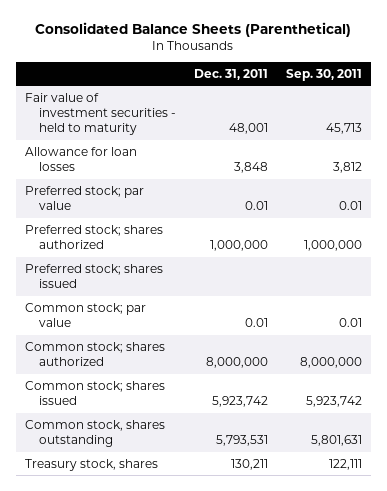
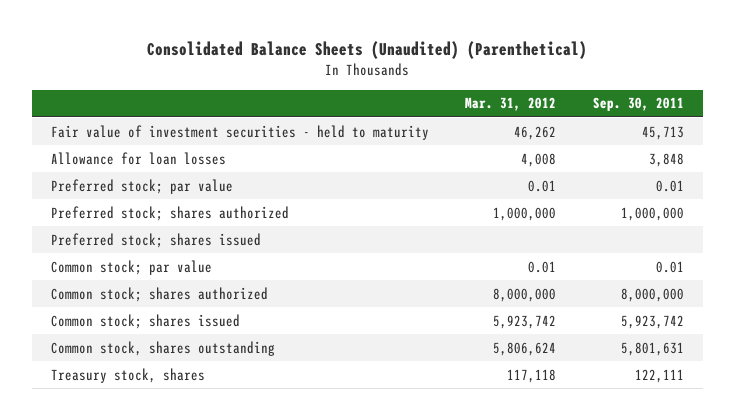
- Consolidated Balance Sheets (Parenthetical)
+ Consolidated Balance Sheets (Unaudited) (Parenthetical)
- | Dec. 31, 2011 | Sep. 30, 2011
+ | Mar. 31, 2012 | Sep. 30, 2011
- Allowance for loan losses | 3,848 | 3,812
+ Allowance for loan losses | 4,008 | 3,848

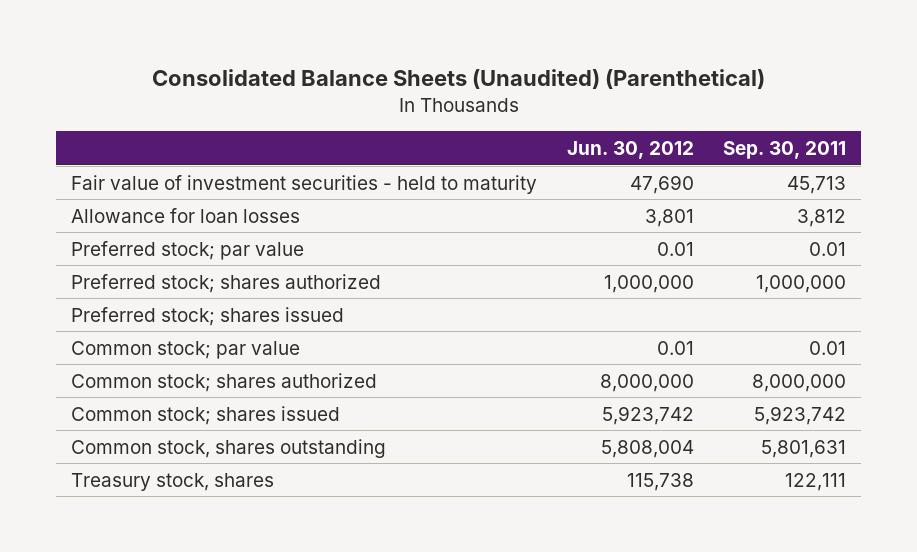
- | Mar. 31, 2012 | Sep. 30, 2011
+ | Jun. 30, 2012 | Sep. 30, 2011
- Allowance for loan losses | 4,008 | 3,848
+ Allowance for loan losses | 3,801 | 3,812

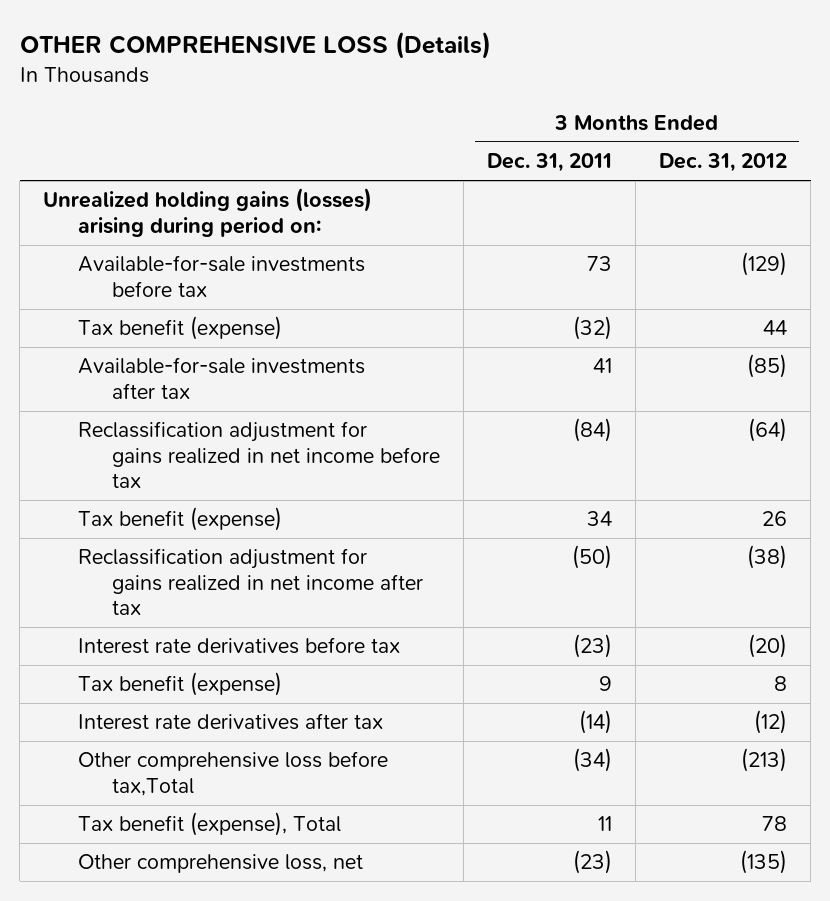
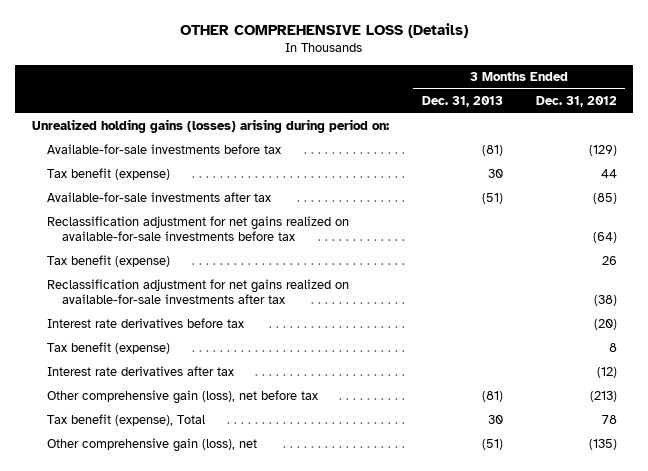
- | 3 Months Ended Dec. 31, 2011 | 3 Months Ended Dec. 31, 2012
+ | 3 Months Ended Dec. 31, 2013 | 3 Months Ended Dec. 31, 2012
- Reclassification adjustment for gains realized in net income before tax | (84) | (64)
+ Reclassification adjustment for net gains realized on available-for-sale investments before tax | | (64)
- Reclassification adjustment for gains realized in net income after tax | (50) | (38)
+ Reclassification adjustment for net gains realized on available-for-sale investments after tax | | (38)
- Other comprehensive loss before tax,Total | (34) | (213)
+ Other comprehensive gain (loss), net before tax | (81) | (213)
- Other comprehensive loss, net | (23) | (135)
+ Other comprehensive gain (loss), net | (51) | (135)

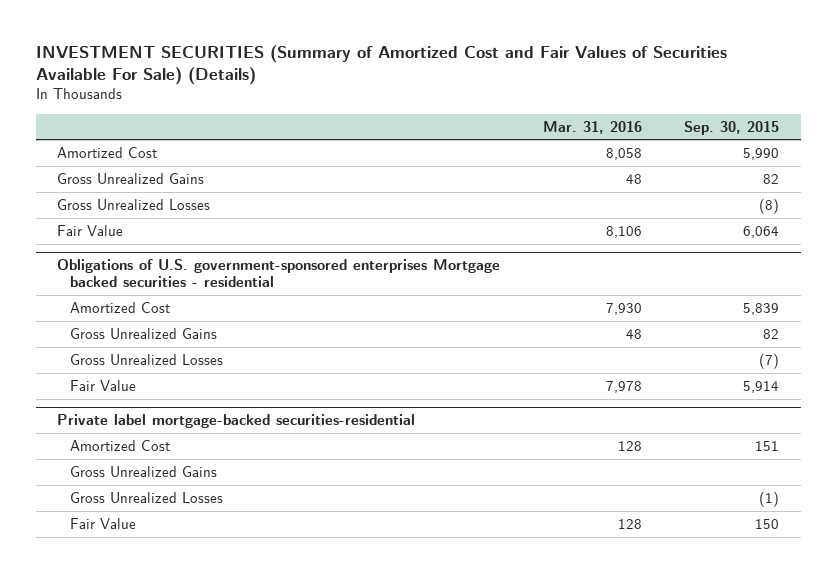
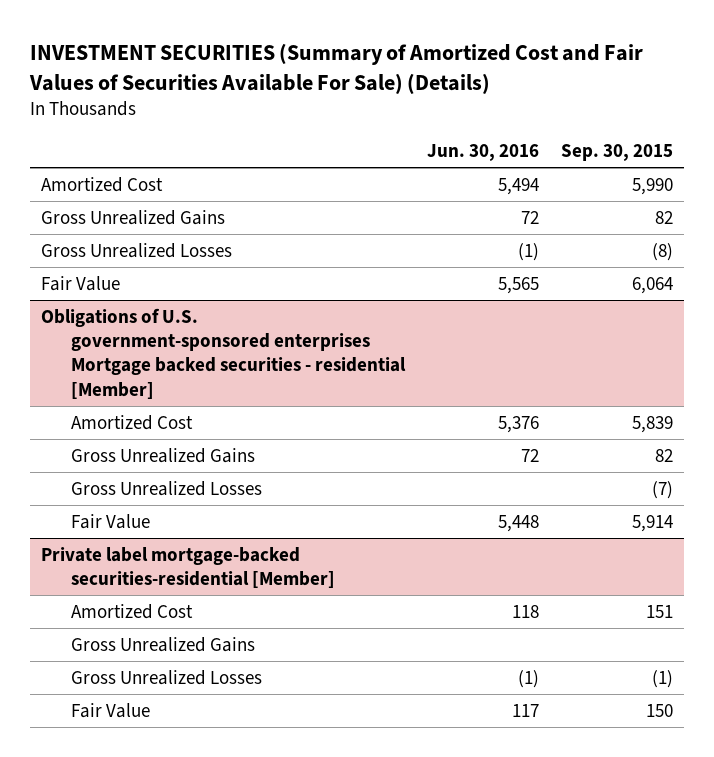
- | Mar. 31, 2016 | Sep. 30, 2015
+ | Jun. 30, 2016 | Sep. 30, 2015
- Obligations of U.S. government-sponsored enterprises Mortgage backed securities - residential
+ Obligations of U.S. government-sponsored enterprises Mortgage backed securities - residential [Member]
- Private label mortgage-backed securities-residential
+ Private label mortgage-backed securities-residential [Member]

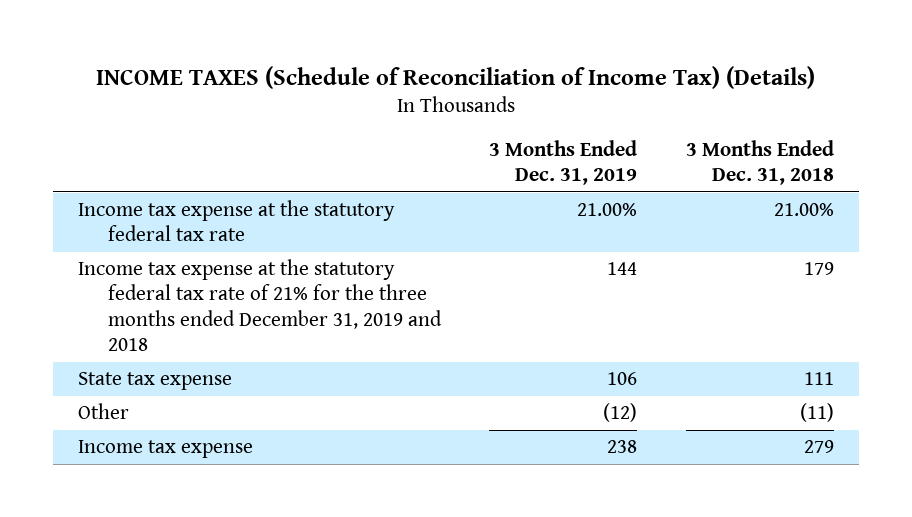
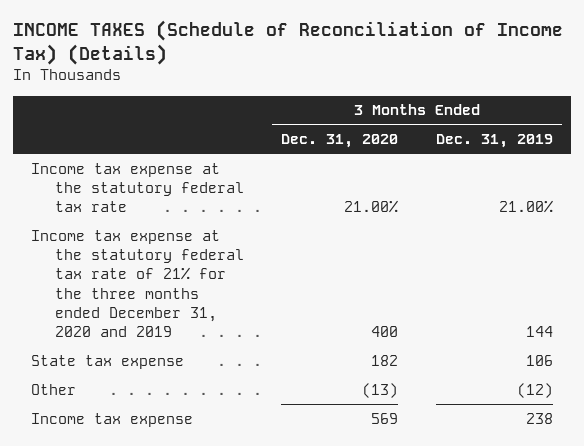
- | 3 Months Ended Dec. 31, 2019 | 3 Months Ended Dec. 31, 2018
+ | 3 Months Ended Dec. 31, 2020 | 3 Months Ended Dec. 31, 2019
- Income tax expense at the statutory federal tax rate of 21% for the three months ended December 31, 2019 and 2018 | 144 | 179
+ Income tax expense at the statutory federal tax rate of 21% for the three months ended December 31, 2020 and 2019 | 400 | 144

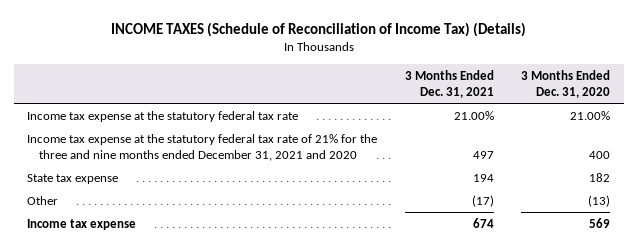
- | 3 Months Ended Dec. 31, 2020 | 3 Months Ended Dec. 31, 2019
+ | 3 Months Ended Dec. 31, 2021 | 3 Months Ended Dec. 31, 2020
- Income tax expense at the statutory federal tax rate of 21% for the three months ended December 31, 2020 and 2019 | 400 | 144
+ Income tax expense at the statutory federal tax rate of 21% for the three and nine months ended December 31, 2021 and 2020 | 497 | 400

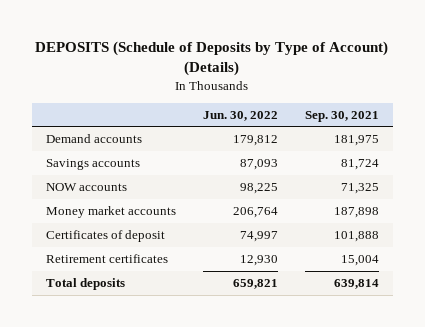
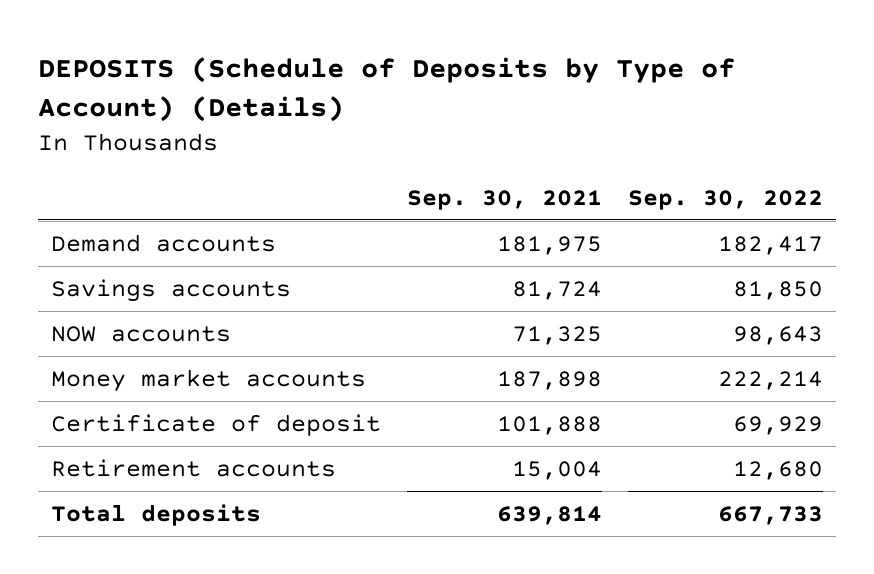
- | Jun. 30, 2022 | Sep. 30, 2021
+ | Sep. 30, 2021 | Sep. 30, 2022
- Certificates of deposit | 74,997 | 101,888
- Retirement certificates | 12,930 | 15,004
+ Certificate of deposit | 101,888 | 69,929
+ Retirement accounts | 15,004 | 12,680

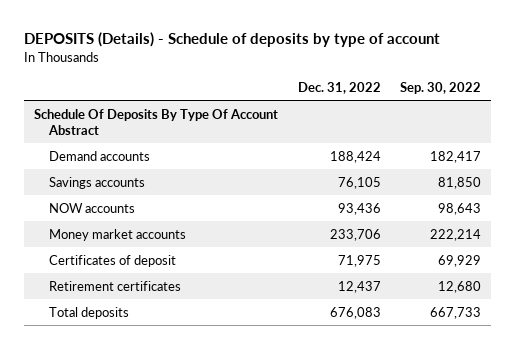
- DEPOSITS (Schedule of Deposits by Type of Account) (Details)
+ DEPOSITS (Details) - Schedule of deposits by type of account
- | Sep. 30, 2021 | Sep. 30, 2022
+ | Dec. 31, 2022 | Sep. 30, 2022
+ Schedule Of Deposits By Type Of Account Abstract
- Certificate of deposit | 101,888 | 69,929
- Retirement accounts | 15,004 | 12,680
+ Certificates of deposit | 71,975 | 69,929
+ Retirement certificates | 12,437 | 12,680

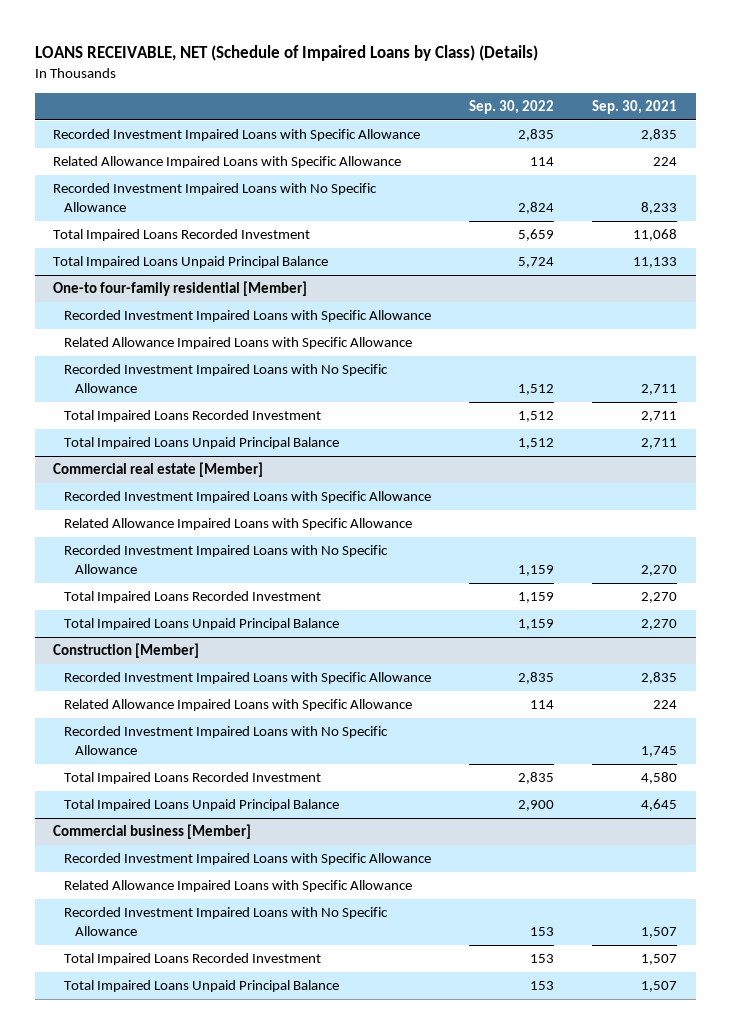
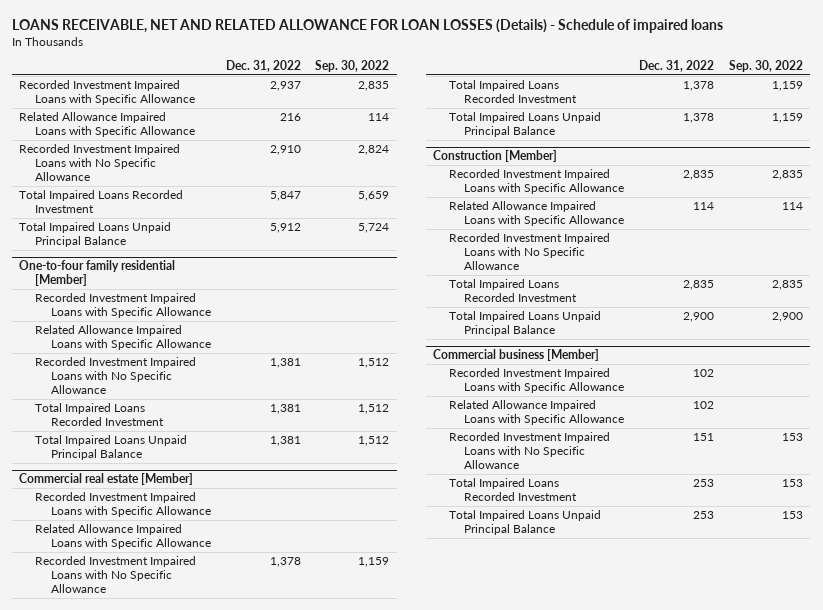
- LOANS RECEIVABLE, NET (Schedule of Impaired Loans by Class) (Details)
+ LOANS RECEIVABLE, NET AND RELATED ALLOWANCE FOR LOAN LOSSES (Details) - Schedule of impaired loans
- | Sep. 30, 2022 | Sep. 30, 2021
+ | Dec. 31, 2022 | Sep. 30, 2022
- One-to four-family residential [Member]
+ One-to-four family residential [Member]

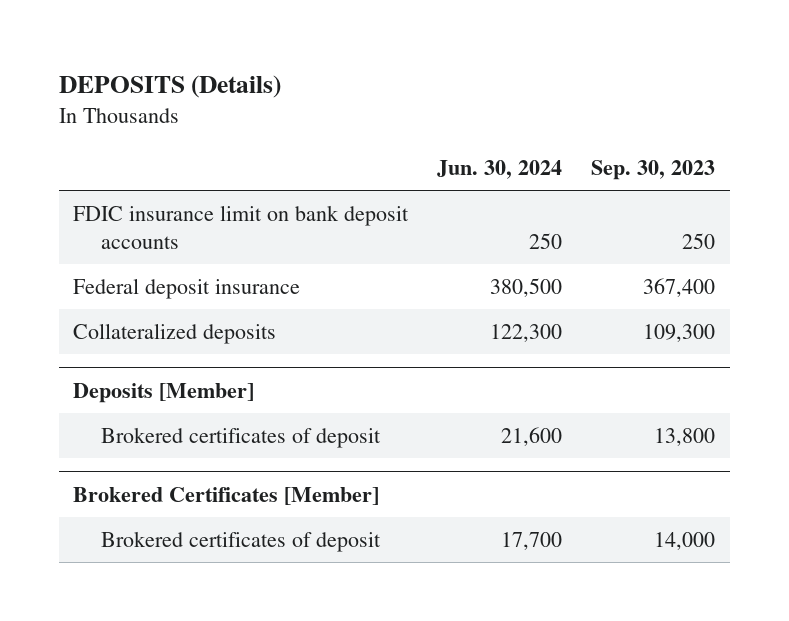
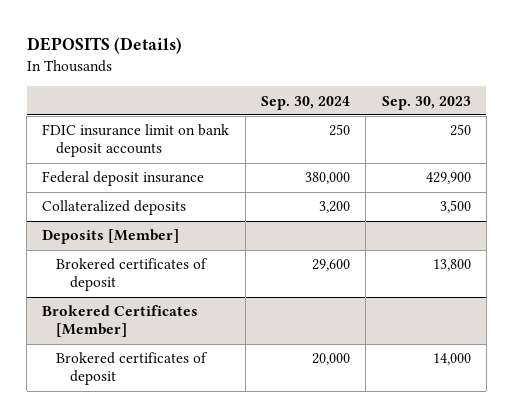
- | Jun. 30, 2024 | Sep. 30, 2023
+ | Sep. 30, 2024 | Sep. 30, 2023
- Federal deposit insurance | 380,500 | 367,400
- Collateralized deposits | 122,300 | 109,300
+ Federal deposit insurance | 380,000 | 429,900
+ Collateralized deposits | 3,200 | 3,500

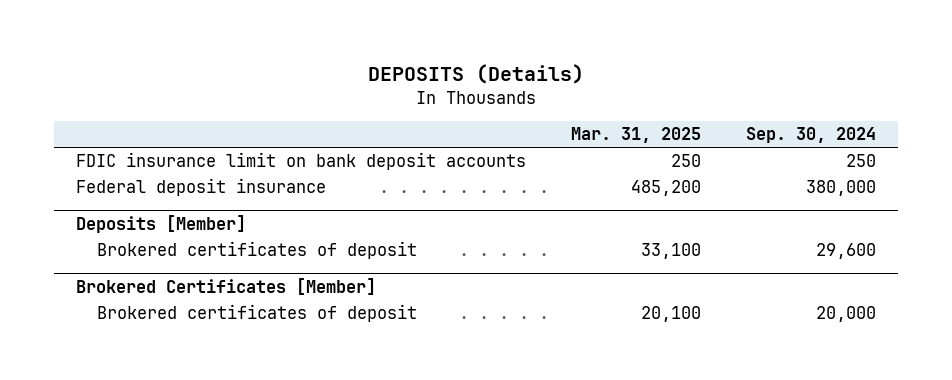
- | Sep. 30, 2024 | Sep. 30, 2023
+ | Mar. 31, 2025 | Sep. 30, 2024
- Collateralized deposits | 3,200 | 3,500

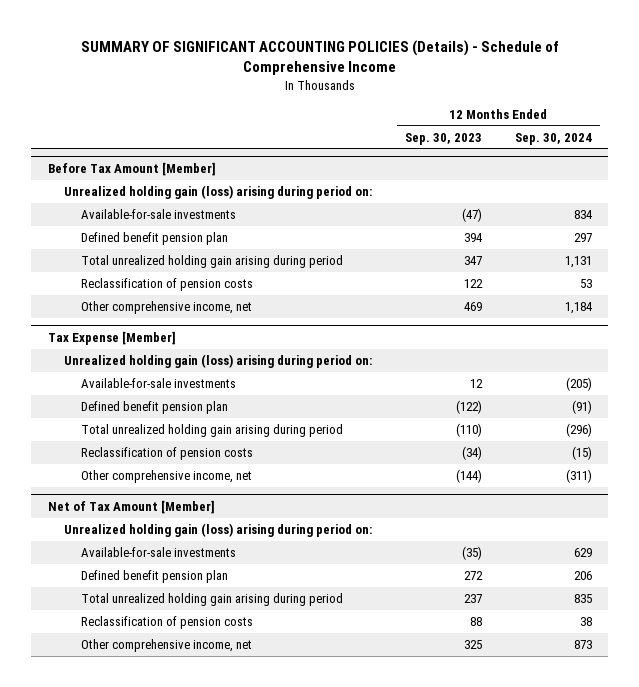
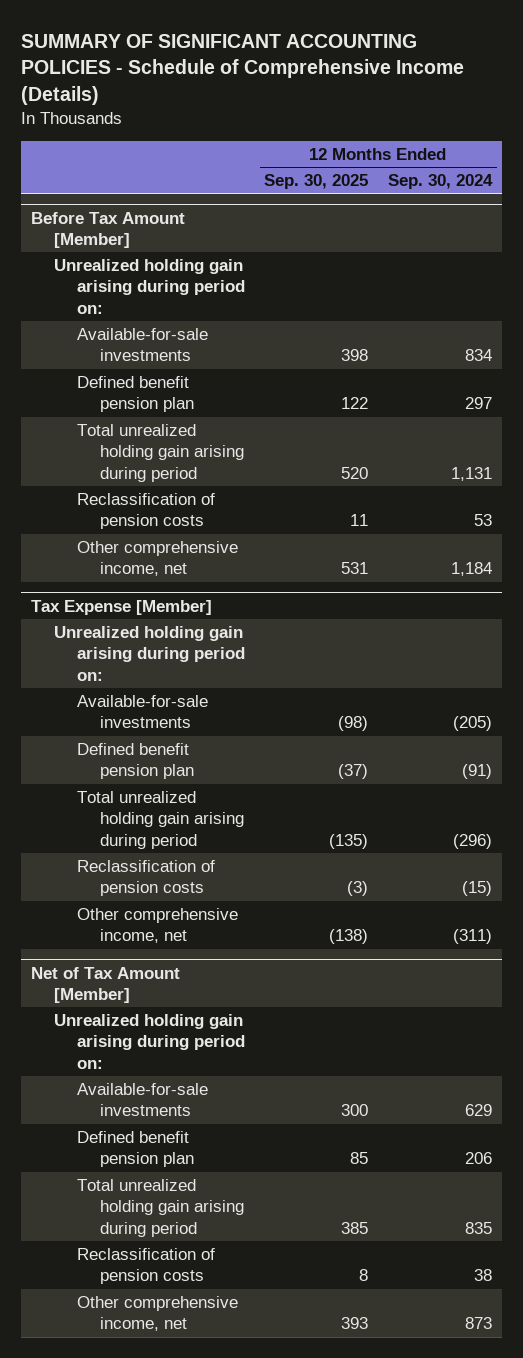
- SUMMARY OF SIGNIFICANT ACCOUNTING POLICIES (Details) - Schedule of Comprehensive Income
+ SUMMARY OF SIGNIFICANT ACCOUNTING POLICIES - Schedule of Comprehensive Income (Details)
- | 12 Months Ended Sep. 30, 2023 | 12 Months Ended Sep. 30, 2024
+ | 12 Months Ended Sep. 30, 2025 | 12 Months Ended Sep. 30, 2024
@ Before Tax Amount [Member]
- Unrealized holding gain (loss) arising during period on:
+ Unrealized holding gain arising during period on:
@ Tax Expense [Member]
- Unrealized holding gain (loss) arising during period on:
+ Unrealized holding gain arising during period on:
@ Net of Tax Amount [Member]
- Unrealized holding gain (loss) arising during period on:
+ Unrealized holding gain arising during period on:

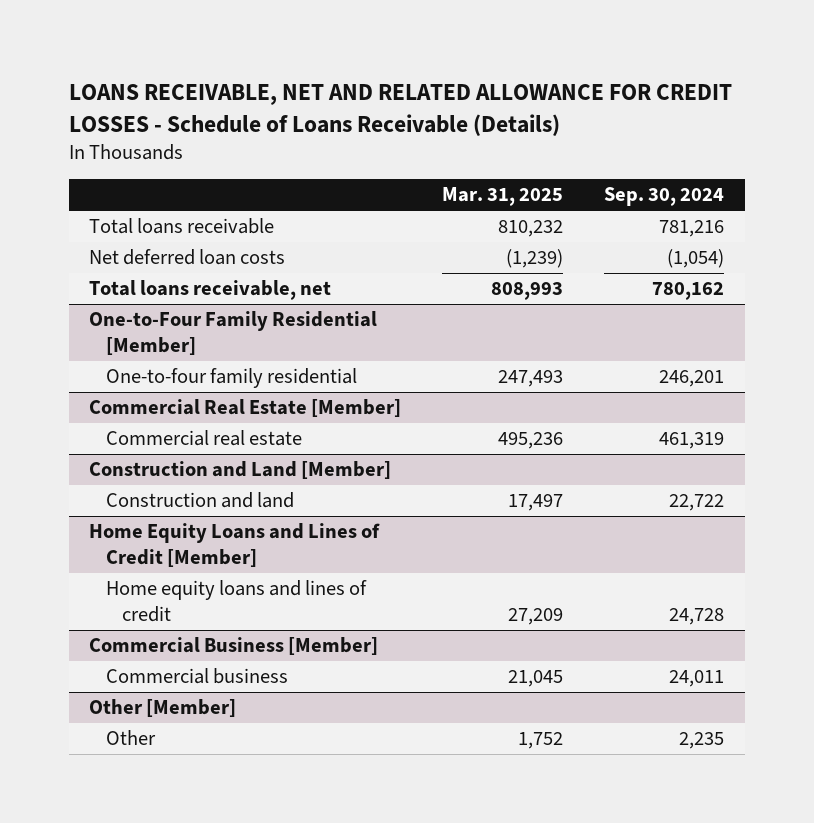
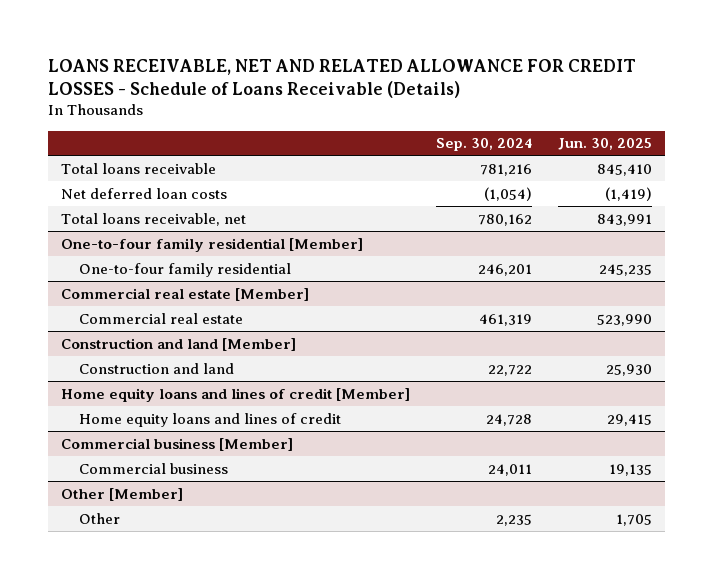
- | Mar. 31, 2025 | Sep. 30, 2024
+ | Sep. 30, 2024 | Jun. 30, 2025
- One-to-Four Family Residential [Member]
+ One-to-four family residential [Member]
- Commercial Real Estate [Member]
+ Commercial real estate [Member]
- Construction and Land [Member]
+ Construction and land [Member]
- Home Equity Loans and Lines of Credit [Member]
+ Home equity loans and lines of credit [Member]
- Commercial Business [Member]
+ Commercial business [Member]

